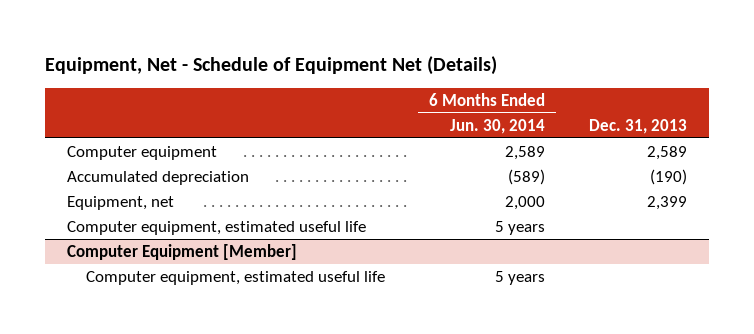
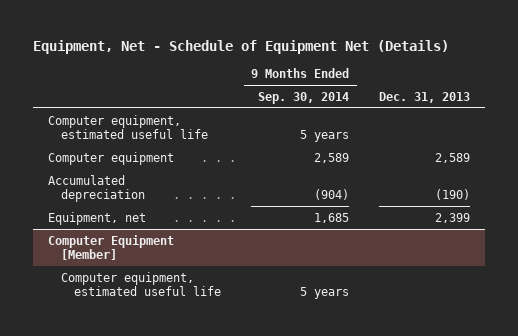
- | 6 Months Ended Jun. 30, 2014 | Dec. 31, 2013
+ | 9 Months Ended Sep. 30, 2014 | Dec. 31, 2013
moved up: Computer equipment, estimated useful life | 5 years |

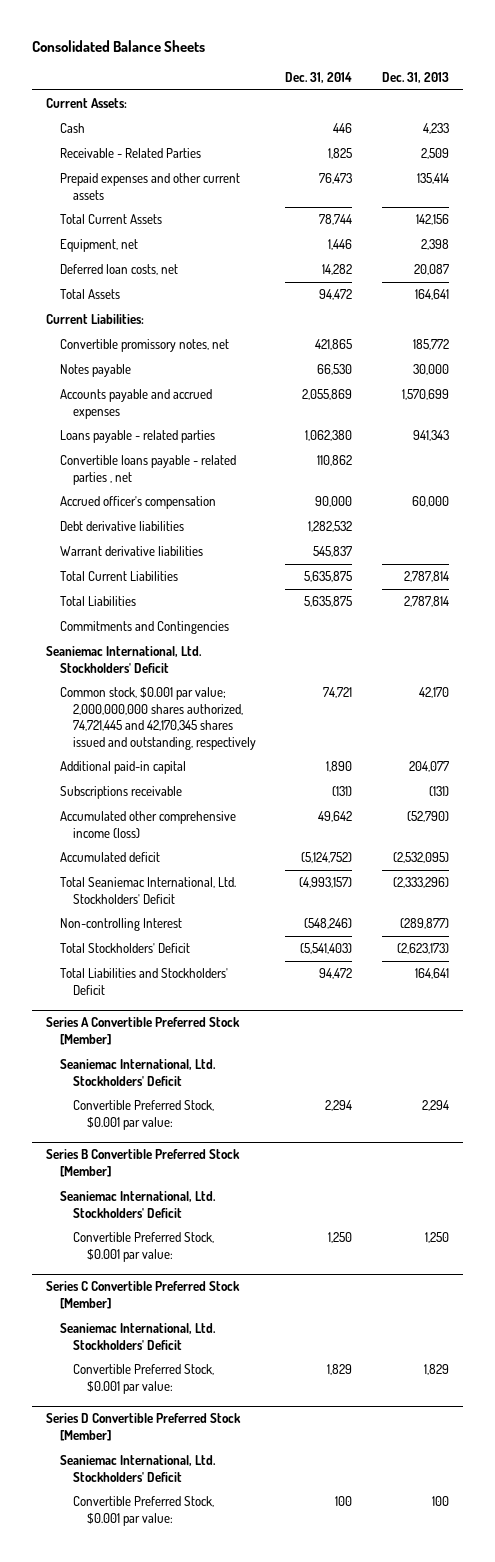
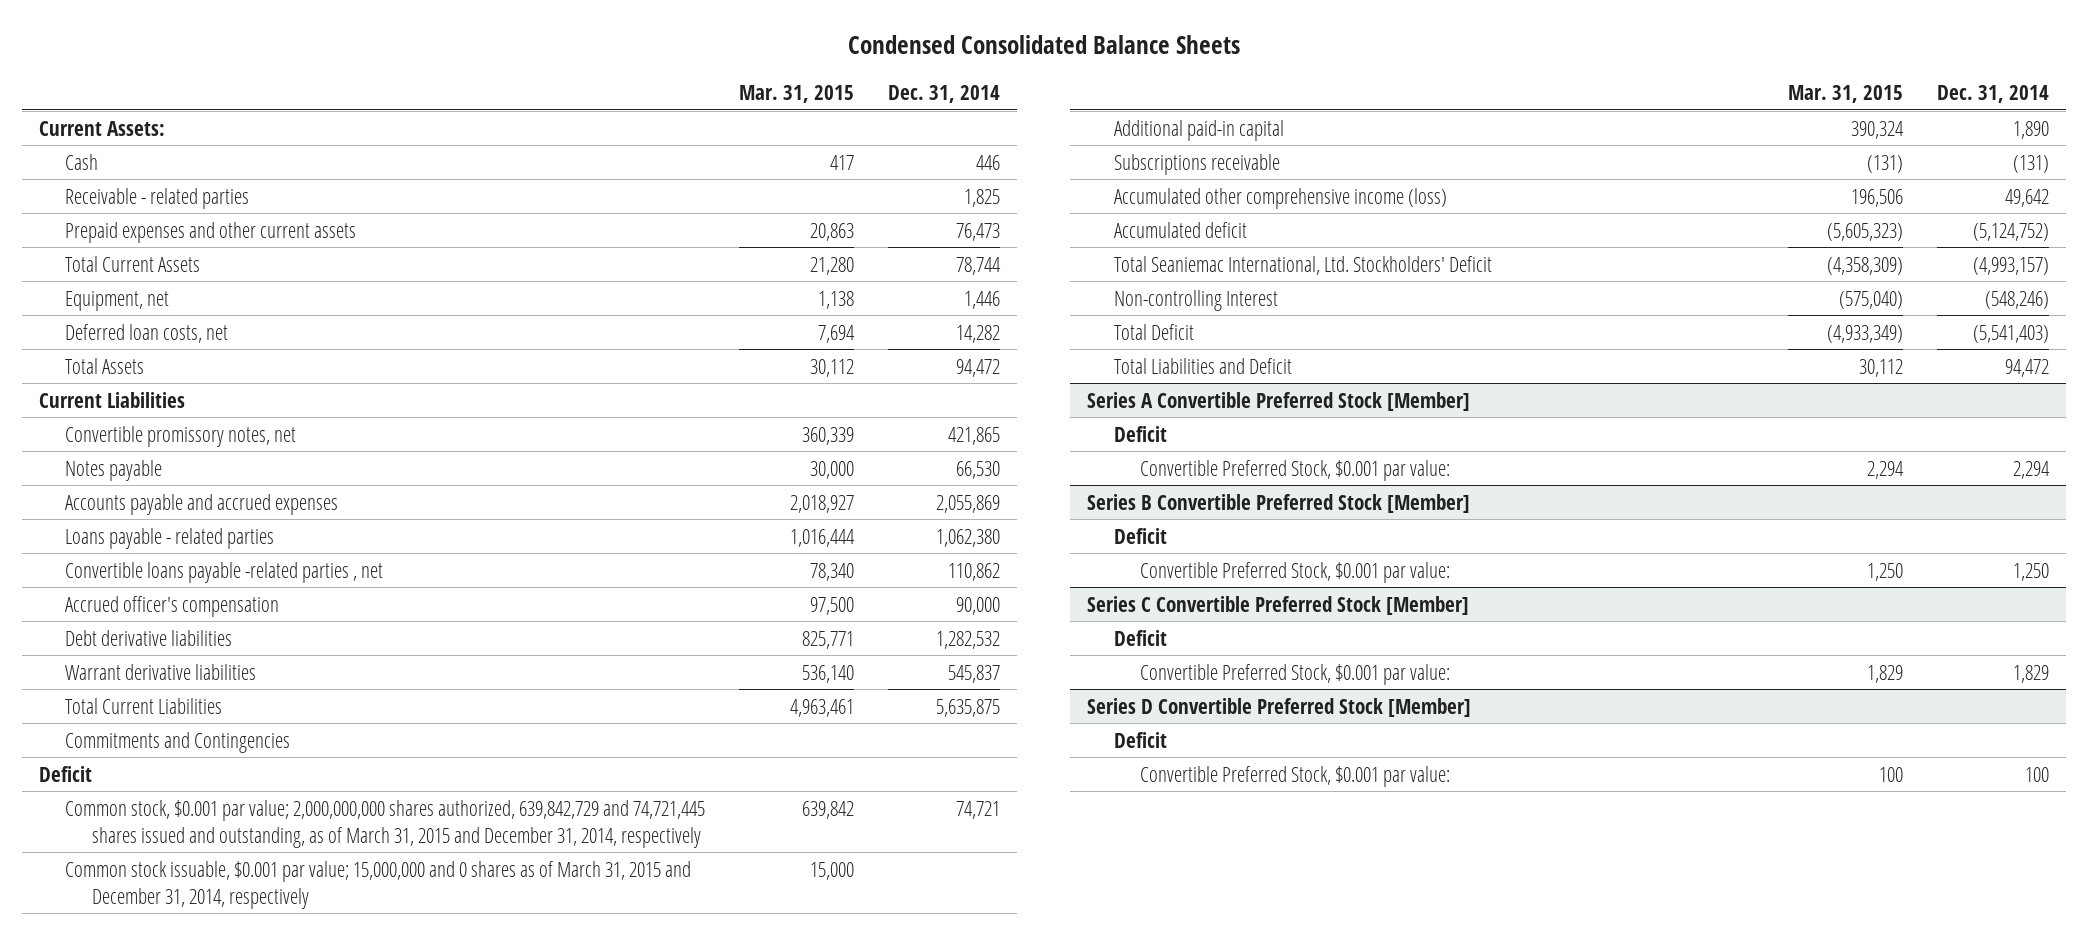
- Consolidated Balance Sheets
+ Condensed Consolidated Balance Sheets
- | Dec. 31, 2014 | Dec. 31, 2013
+ | Mar. 31, 2015 | Dec. 31, 2014
- Receivable - Related Parties | 1,825 | 2,509
+ Receivable - related parties | | 1,825
- Current Liabilities:
+ Current Liabilities
- Convertible loans payable - related parties , net | 110,862 |
+ Convertible loans payable -related parties , net | 78,340 | 110,862
- Total Liabilities | 5,635,875 | 2,787,814
- Seaniemac International, Ltd. Stockholders' Deficit
- Common stock, $0.001 par value; 2,000,000,000 shares authorized, 74,721,445 and 42,170,345 shares issued and outstanding, respectively | 74,721 | 42,170
+ Deficit
+ Common stock, $0.001 par value; 2,000,000,000 shares authorized, 639,842,729 and 74,721,445 shares issued and outstanding, as of March 31, 2015 and December 31, 2014, respectively | 639,842 | 74,721
+ Common stock issuable, $0.001 par value; 15,000,000 and 0 shares as of March 31, 2015 and December 31, 2014, respectively | 15,000 |
- Total Stockholders' Deficit | (5,541,403) | (2,623,173)
- Total Liabilities and Stockholders' Deficit | 94,472 | 164,641
+ Total Deficit | (4,933,349) | (5,541,403)
+ Total Liabilities and Deficit | 30,112 | 94,472
@ Series A Convertible Preferred Stock [Member]
- Seaniemac International, Ltd. Stockholders' Deficit
+ Deficit
@ Series B Convertible Preferred Stock [Member]
- Seaniemac International, Ltd. Stockholders' Deficit
+ Deficit
@ Series C Convertible Preferred Stock [Member]
- Seaniemac International, Ltd. Stockholders' Deficit
+ Deficit
@ Series D Convertible Preferred Stock [Member]
- Seaniemac International, Ltd. Stockholders' Deficit
+ Deficit

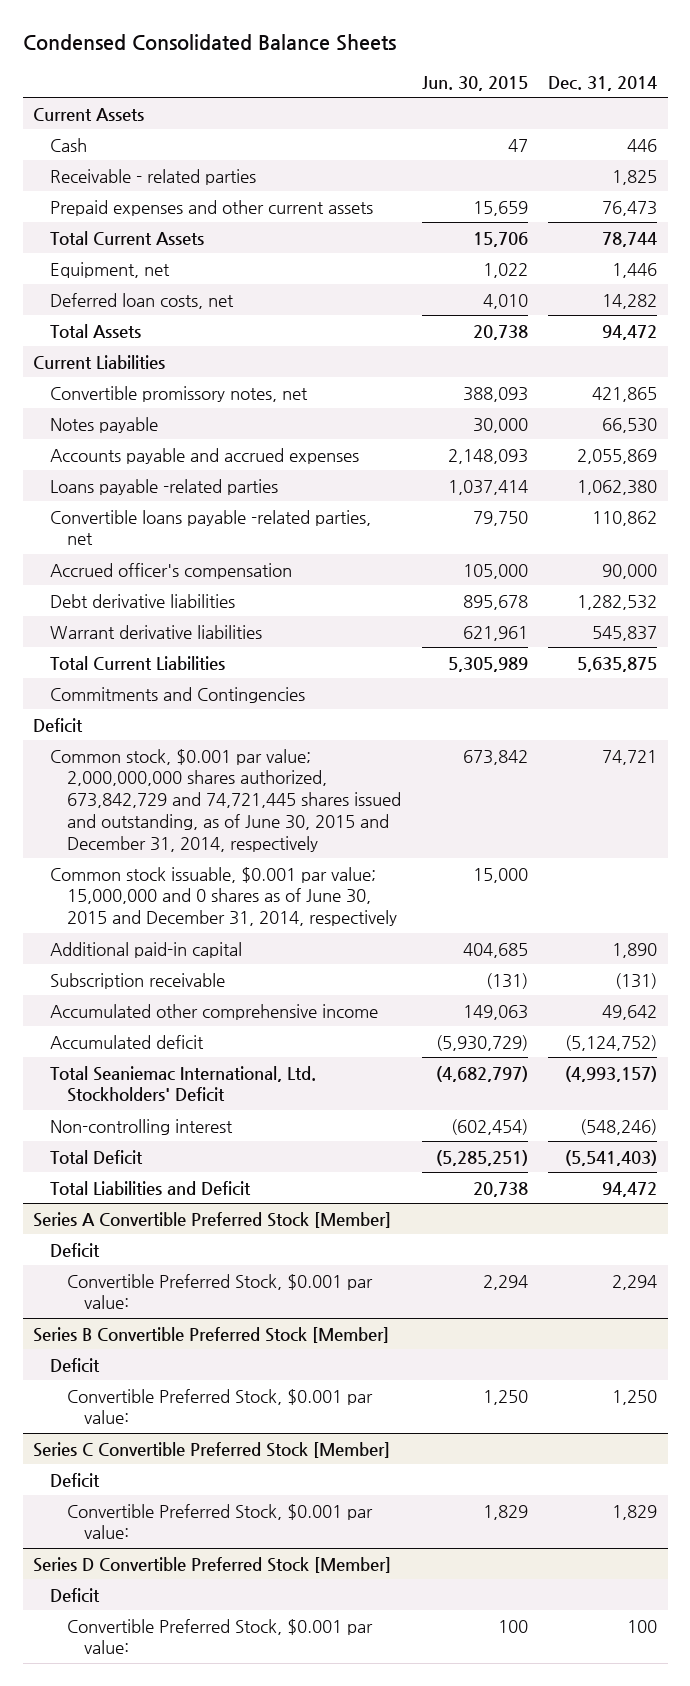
- | Mar. 31, 2015 | Dec. 31, 2014
+ | Jun. 30, 2015 | Dec. 31, 2014
- Current Assets:
+ Current Assets
- Loans payable - related parties | 1,016,444 | 1,062,380
- Convertible loans payable -related parties , net | 78,340 | 110,862
+ Loans payable -related parties | 1,037,414 | 1,062,380
+ Convertible loans payable -related parties, net | 79,750 | 110,862
- Common stock, $0.001 par value; 2,000,000,000 shares authorized, 639,842,729 and 74,721,445 shares issued and outstanding, as of March 31, 2015 and December 31, 2014, respectively | 639,842 | 74,721
- Common stock issuable, $0.001 par value; 15,000,000 and 0 shares as of March 31, 2015 and December 31, 2014, respectively | 15,000 |
+ Common stock, $0.001 par value; 2,000,000,000 shares authorized, 673,842,729 and 74,721,445 shares issued and outstanding, as of June 30, 2015 and December 31, 2014, respectively | 673,842 | 74,721
+ Common stock issuable, $0.001 par value; 15,000,000 and 0 shares as of June 30, 2015 and December 31, 2014, respectively | 15,000 |
- Subscriptions receivable | (131) | (131)
- Accumulated other comprehensive income (loss) | 196,506 | 49,642
+ Subscription receivable | (131) | (131)
+ Accumulated other comprehensive income | 149,063 | 49,642
- Non-controlling Interest | (575,040) | (548,246)
+ Non-controlling interest | (602,454) | (548,246)

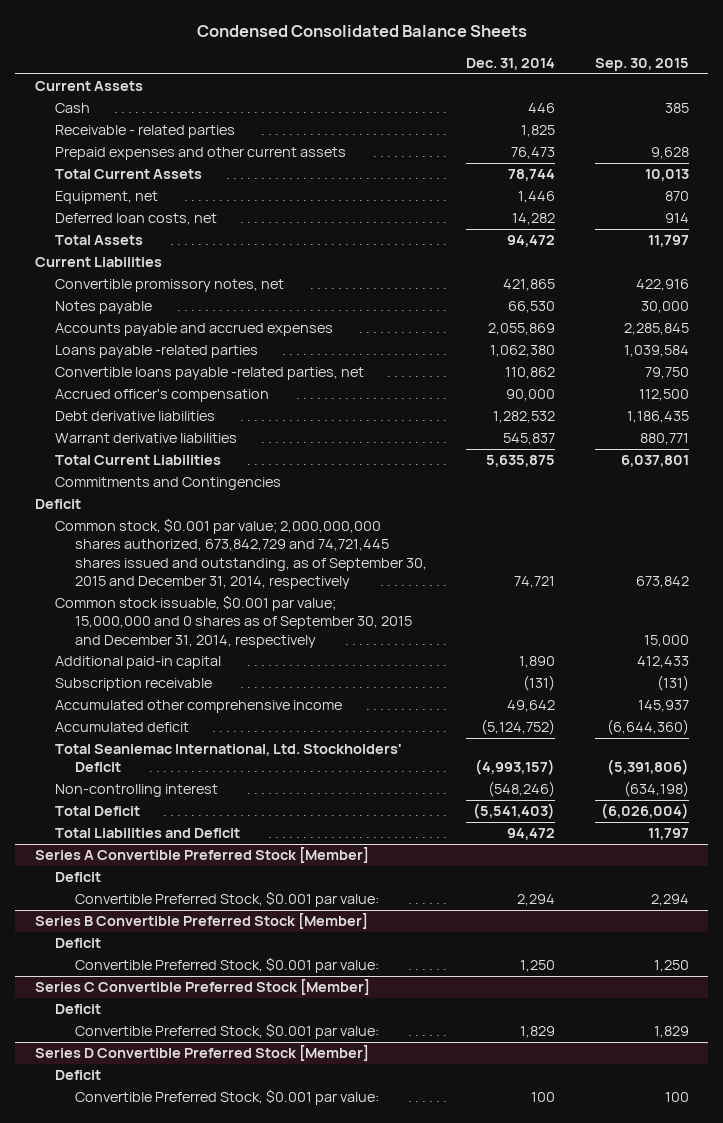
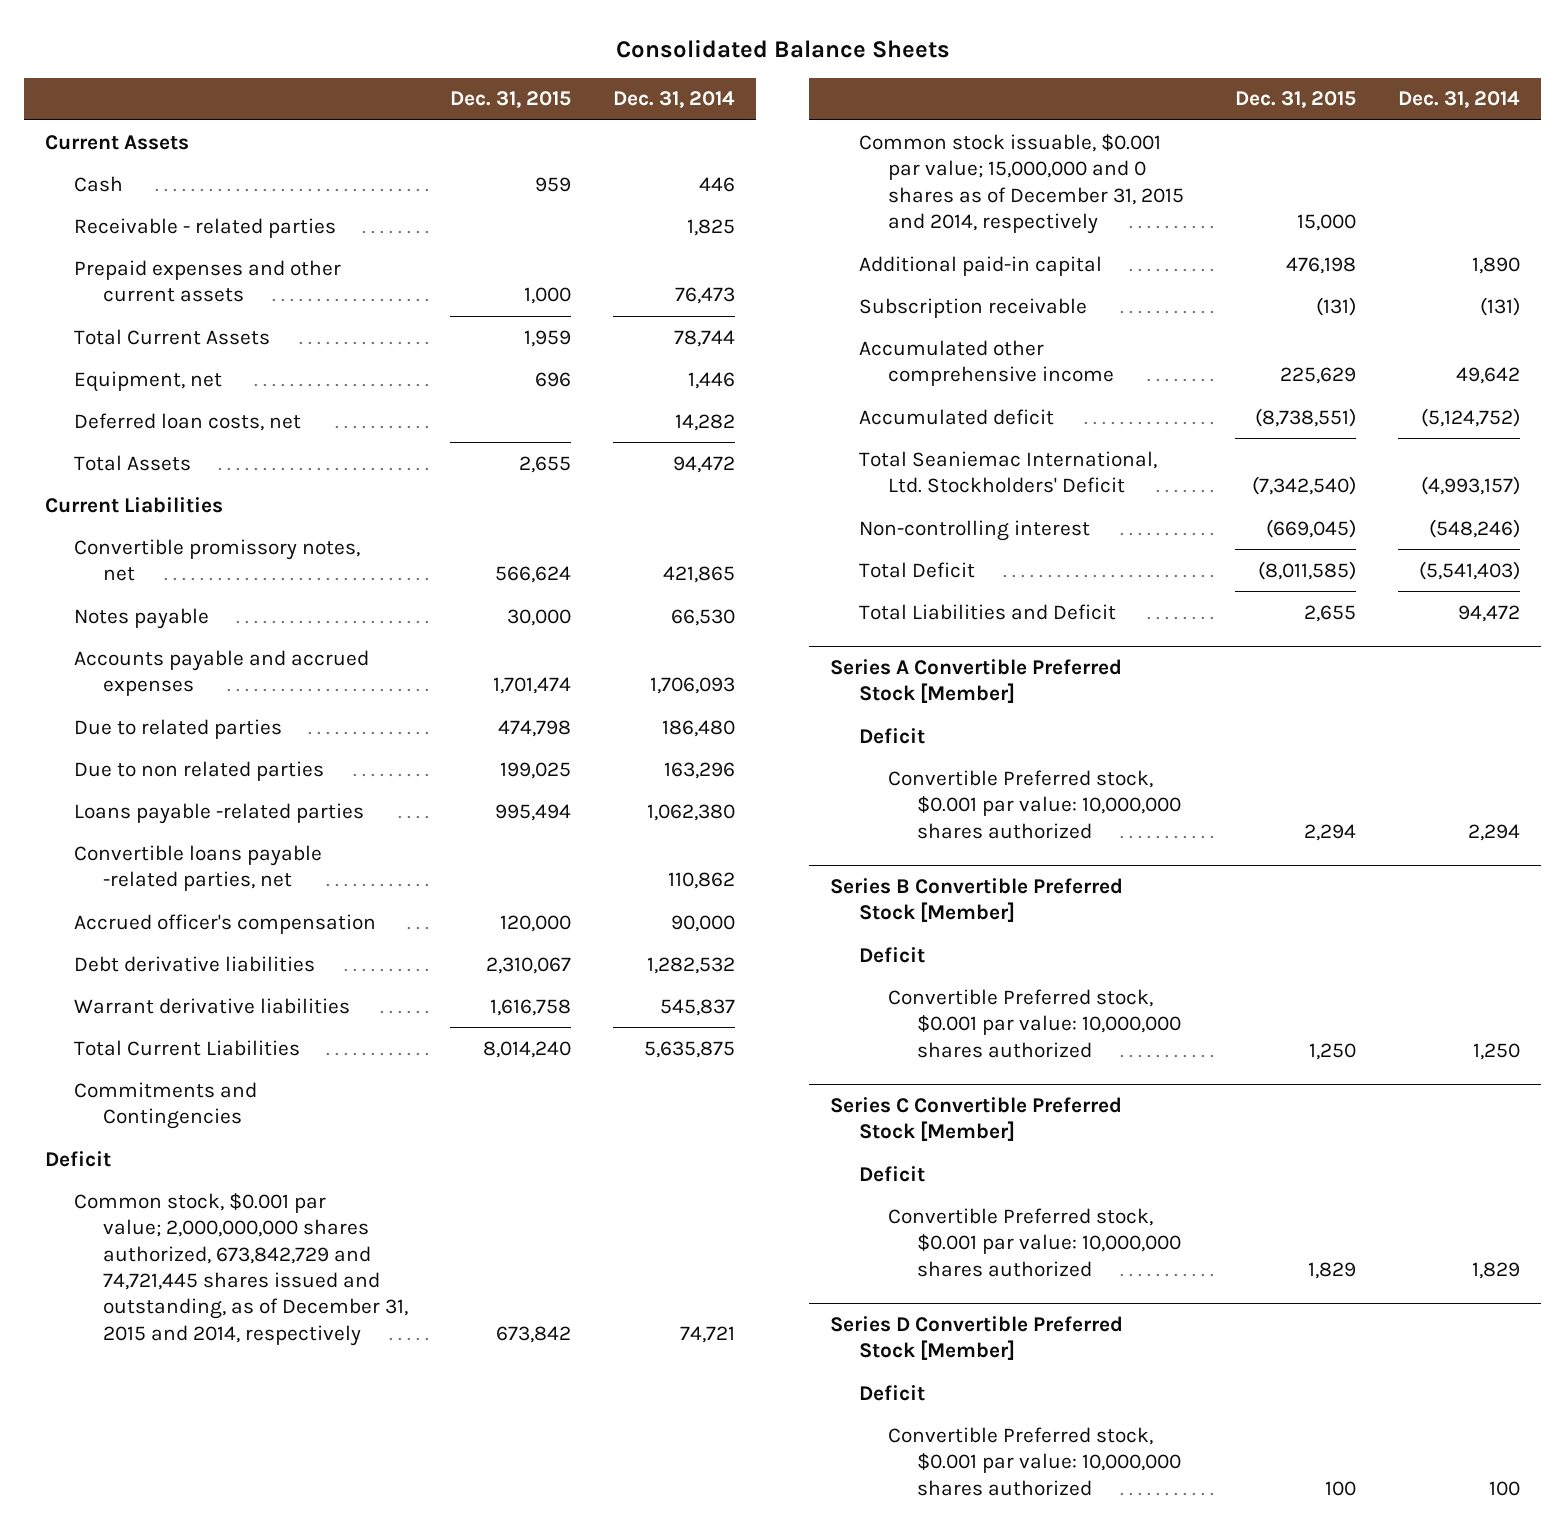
- Condensed Consolidated Balance Sheets
+ Consolidated Balance Sheets
- | Dec. 31, 2014 | Sep. 30, 2015
+ | Dec. 31, 2015 | Dec. 31, 2014
- Accounts payable and accrued expenses | 2,055,869 | 2,285,845
+ Accounts payable and accrued expenses | 1,701,474 | 1,706,093
+ Due to related parties | 474,798 | 186,480
+ Due to non related parties | 199,025 | 163,296
- Common stock, $0.001 par value; 2,000,000,000 shares authorized, 673,842,729 and 74,721,445 shares issued and outstanding, as of September 30, 2015 and December 31, 2014, respectively | 74,721 | 673,842
- Common stock issuable, $0.001 par value; 15,000,000 and 0 shares as of September 30, 2015 and December 31, 2014, respectively | | 15,000
+ Common stock, $0.001 par value; 2,000,000,000 shares authorized, 673,842,729 and 74,721,445 shares issued and outstanding, as of December 31, 2015 and 2014, respectively | 673,842 | 74,721
+ Common stock issuable, $0.001 par value; 15,000,000 and 0 shares as of December 31, 2015 and 2014, respectively | 15,000 |
@ Series A Convertible Preferred Stock [Member]
- Convertible Preferred Stock, $0.001 par value: | 2,294 | 2,294
+ Convertible Preferred stock, $0.001 par value: 10,000,000 shares authorized | 2,294 | 2,294
@ Series B Convertible Preferred Stock [Member]
- Convertible Preferred Stock, $0.001 par value: | 1,250 | 1,250
+ Convertible Preferred stock, $0.001 par value: 10,000,000 shares authorized | 1,250 | 1,250
@ Series C Convertible Preferred Stock [Member]
- Convertible Preferred Stock, $0.001 par value: | 1,829 | 1,829
+ Convertible Preferred stock, $0.001 par value: 10,000,000 shares authorized | 1,829 | 1,829
@ Series D Convertible Preferred Stock [Member]
- Convertible Preferred Stock, $0.001 par value: | 100 | 100
+ Convertible Preferred stock, $0.001 par value: 10,000,000 shares authorized | 100 | 100

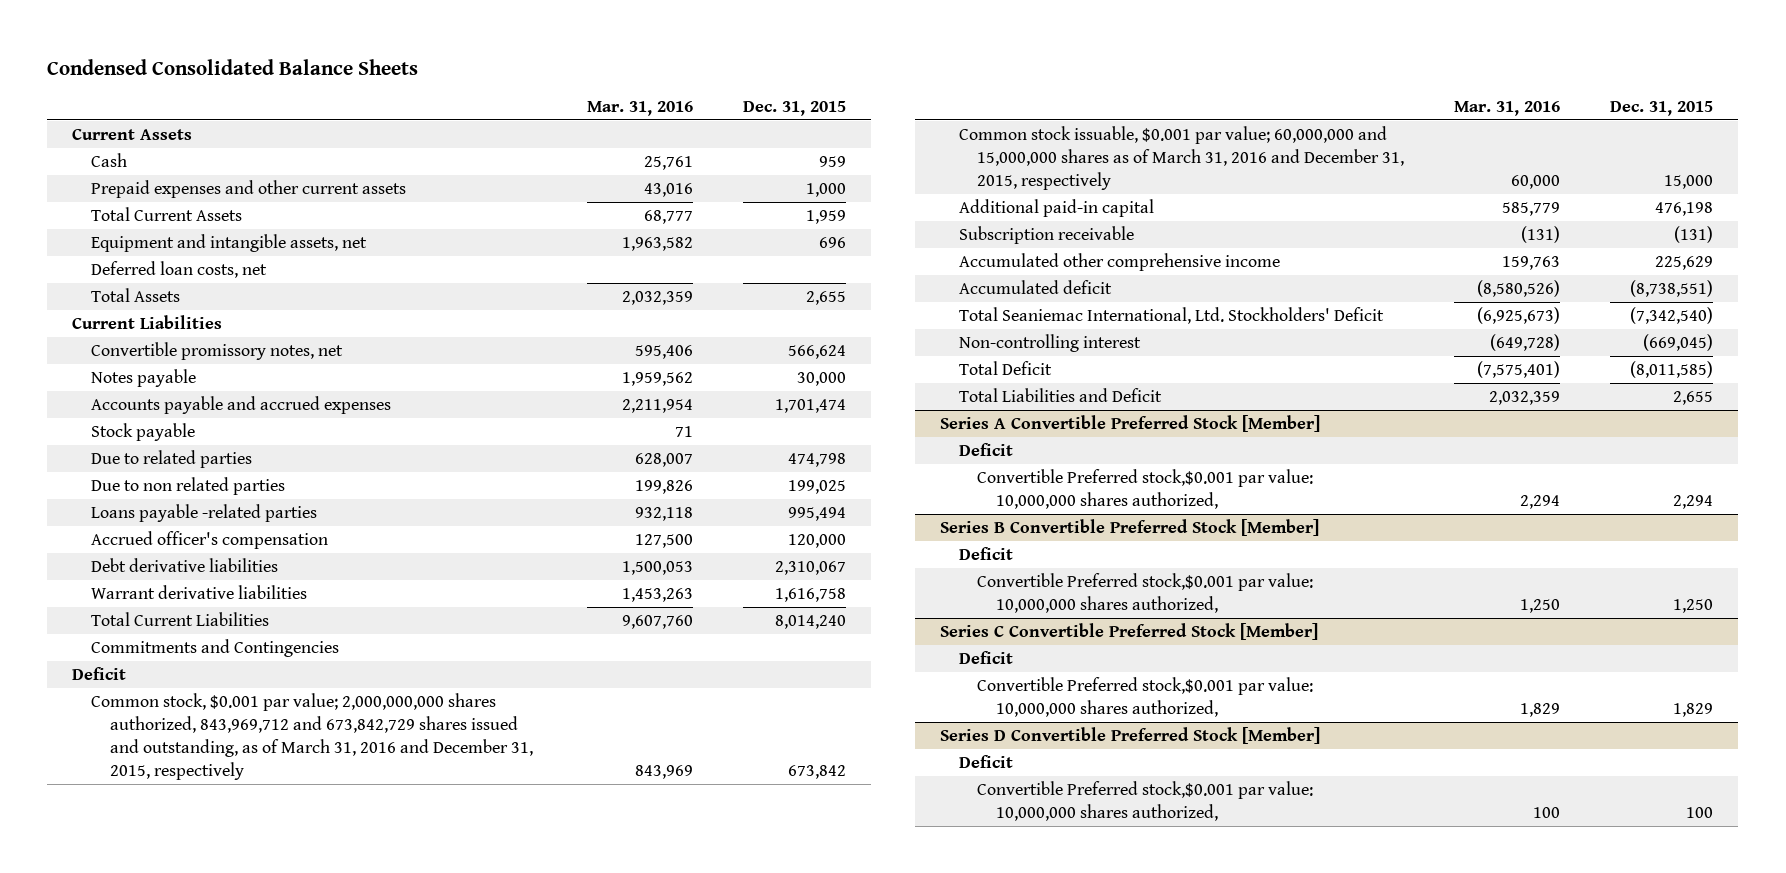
- Consolidated Balance Sheets
+ Condensed Consolidated Balance Sheets
- | Dec. 31, 2015 | Dec. 31, 2014
+ | Mar. 31, 2016 | Dec. 31, 2015
- Receivable - related parties | | 1,825
- Equipment, net | 696 | 1,446
+ Equipment and intangible assets, net | 1,963,582 | 696
+ Stock payable | 71 |
- Convertible loans payable -related parties, net | | 110,862
- Common stock, $0.001 par value; 2,000,000,000 shares authorized, 673,842,729 and 74,721,445 shares issued and outstanding, as of December 31, 2015 and 2014, respectively | 673,842 | 74,721
- Common stock issuable, $0.001 par value; 15,000,000 and 0 shares as of December 31, 2015 and 2014, respectively | 15,000 |
+ Common stock, $0.001 par value; 2,000,000,000 shares authorized, 843,969,712 and 673,842,729 shares issued and outstanding, as of March 31, 2016 and December 31, 2015, respectively | 843,969 | 673,842
+ Common stock issuable, $0.001 par value; 60,000,000 and 15,000,000 shares as of March 31, 2016 and December 31, 2015, respectively | 60,000 | 15,000
@ Series A Convertible Preferred Stock [Member]
- Convertible Preferred stock, $0.001 par value: 10,000,000 shares authorized | 2,294 | 2,294
+ Convertible Preferred stock,$0.001 par value: 10,000,000 shares authorized, | 2,294 | 2,294
@ Series B Convertible Preferred Stock [Member]
- Convertible Preferred stock, $0.001 par value: 10,000,000 shares authorized | 1,250 | 1,250
+ Convertible Preferred stock,$0.001 par value: 10,000,000 shares authorized, | 1,250 | 1,250
@ Series C Convertible Preferred Stock [Member]
- Convertible Preferred stock, $0.001 par value: 10,000,000 shares authorized | 1,829 | 1,829
+ Convertible Preferred stock,$0.001 par value: 10,000,000 shares authorized, | 1,829 | 1,829
@ Series D Convertible Preferred Stock [Member]
- Convertible Preferred stock, $0.001 par value: 10,000,000 shares authorized | 100 | 100
+ Convertible Preferred stock,$0.001 par value: 10,000,000 shares authorized, | 100 | 100

